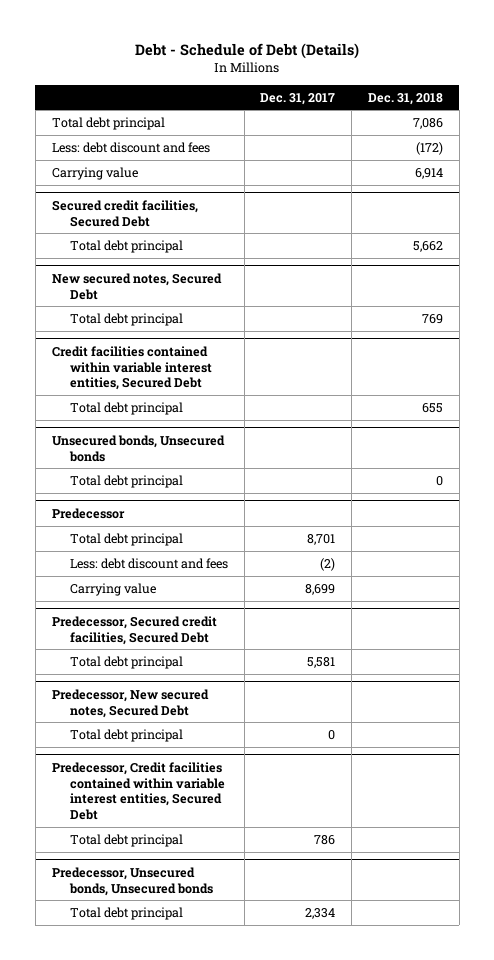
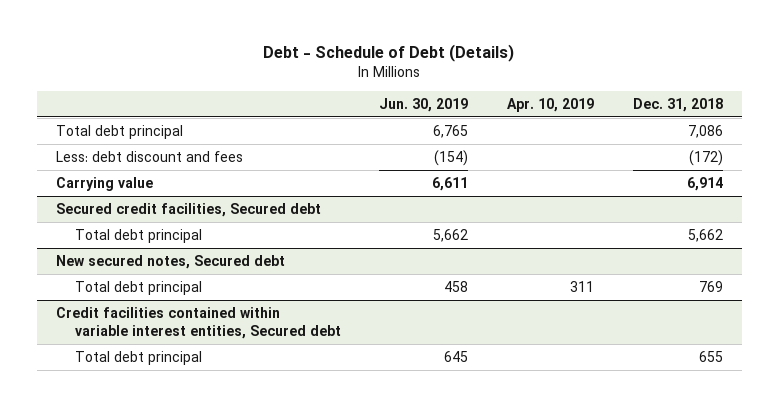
- | Dec. 31, 2017 | Dec. 31, 2018
+ | Jun. 30, 2019 | Apr. 10, 2019 | Dec. 31, 2018
- Secured credit facilities, Secured Debt
+ Secured credit facilities, Secured debt
- New secured notes, Secured Debt
+ New secured notes, Secured debt
- Credit facilities contained within variable interest entities, Secured Debt
+ Credit facilities contained within variable interest entities, Secured debt
- Unsecured bonds, Unsecured bonds
- Total debt principal | | 0
- Predecessor
- Total debt principal | 8,701 |
- Less: debt discount and fees | (2) |
- Carrying value | 8,699 |
- Predecessor, Secured credit facilities, Secured Debt
- Total debt principal | 5,581 |
- Predecessor, New secured notes, Secured Debt
- Total debt principal | 0 |
- Predecessor, Credit facilities contained within variable interest entities, Secured Debt
- Total debt principal | 786 |
- Predecessor, Unsecured bonds, Unsecured bonds
- Total debt principal | 2,334 |

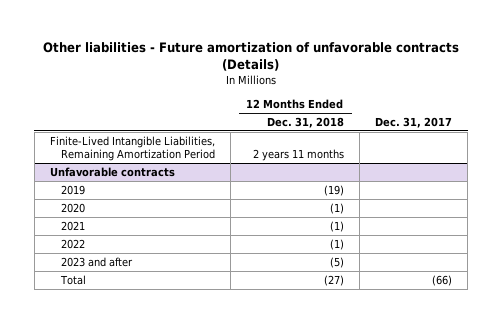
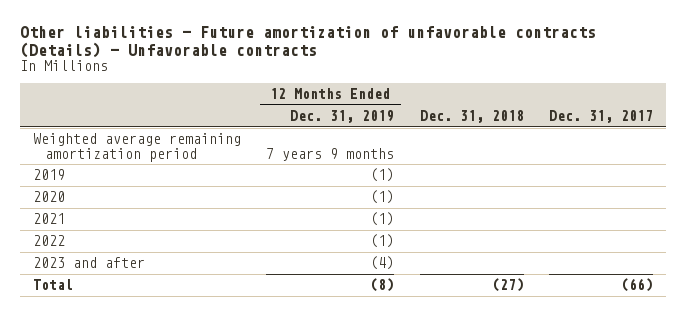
- Other liabilities - Future amortization of unfavorable contracts (Details)
+ Other liabilities - Future amortization of unfavorable contracts (Details) - Unfavorable contracts
- | 12 Months Ended Dec. 31, 2018 | Dec. 31, 2017
+ | 12 Months Ended Dec. 31, 2019 | Dec. 31, 2018 | Dec. 31, 2017
- Finite-Lived Intangible Liabilities, Remaining Amortization Period | 2 years 11 months |
- Unfavorable contracts
- 2019 | (19) |
- 2020 | (1) |
- 2021 | (1) |
- 2022 | (1) |
- 2023 and after | (5) |
- Total | (27) | (66)
+ Weighted average remaining amortization period | 7 years 9 months | |
+ 2019 | (1) | |
+ 2020 | (1) | |
+ 2021 | (1) | |
+ 2022 | (1) | |
+ 2023 and after | (4) | |
+ Total | (8) | (27) | (66)

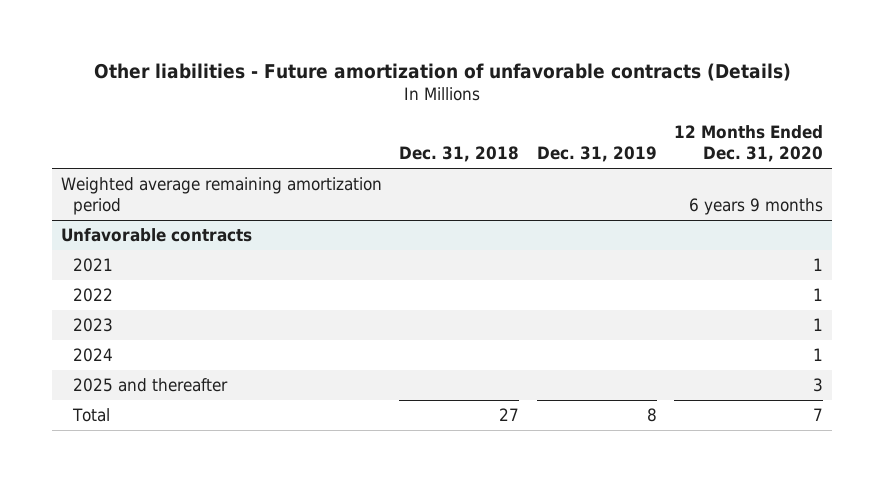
- Other liabilities - Future amortization of unfavorable contracts (Details) - Unfavorable contracts
+ Other liabilities - Future amortization of unfavorable contracts (Details)
- | 12 Months Ended Dec. 31, 2019 | Dec. 31, 2018 | Dec. 31, 2017
+ | Dec. 31, 2018 | Dec. 31, 2019 | 12 Months Ended Dec. 31, 2020
- 2019 | (1) | |
- 2020 | (1) | |
- 2021 | (1) | |
- 2022 | (1) | |
- 2023 and after | (4) | |
- Total | (8) | (27) | (66)
+ Unfavorable contracts
+ 2021 | | | 1
+ 2022 | | | 1
+ 2023 | | | 1
+ 2024 | | | 1
+ 2025 and thereafter | | | 3
+ Total | 27 | 8 | 7

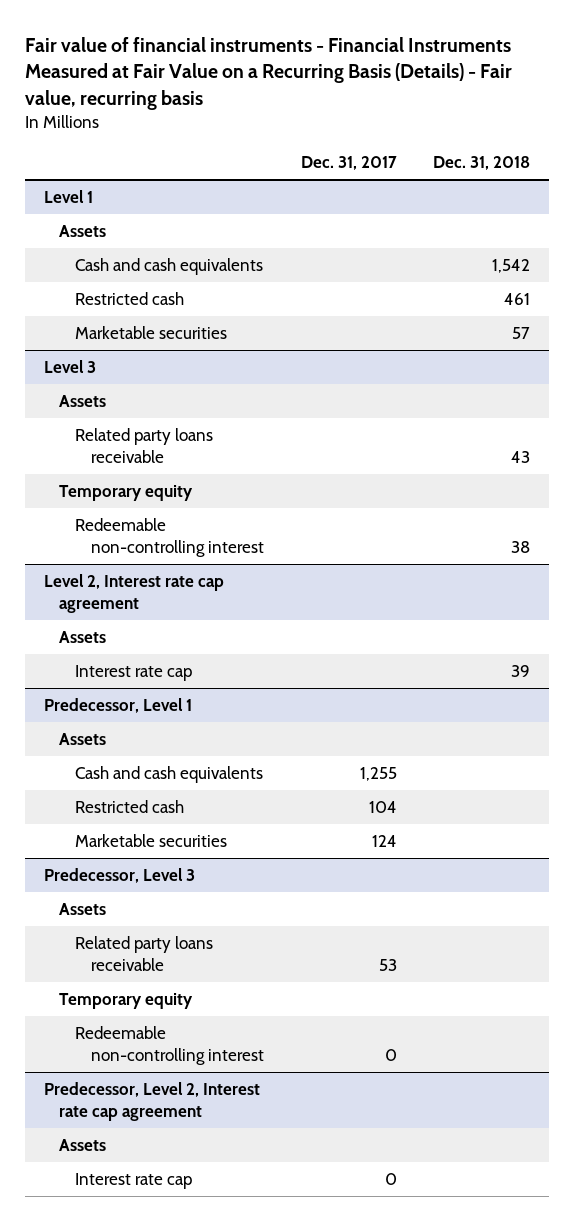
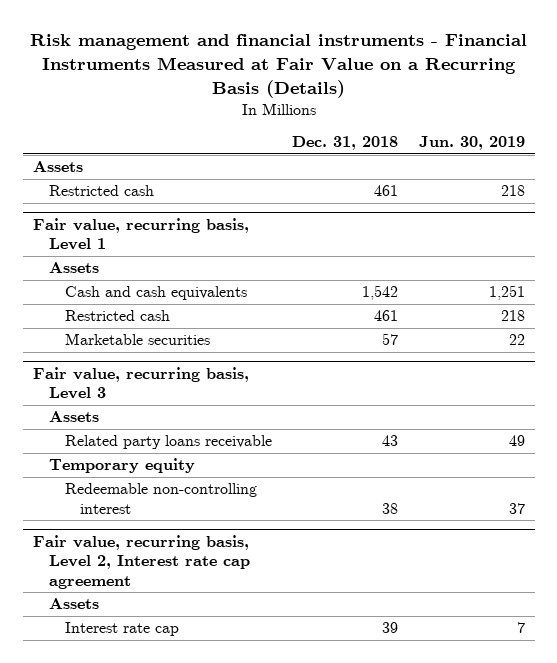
- Fair value of financial instruments - Financial Instruments Measured at Fair Value on a Recurring Basis (Details) - Fair value, recurring basis
+ Risk management and financial instruments - Financial Instruments Measured at Fair Value on a Recurring Basis (Details)
- | Dec. 31, 2017 | Dec. 31, 2018
+ | Dec. 31, 2018 | Jun. 30, 2019
- Level 1
+ Assets
+ Restricted cash | 461 | 218
+ Fair value, recurring basis, Level 1
- Level 3
+ Fair value, recurring basis, Level 3
- Level 2, Interest rate cap agreement
+ Fair value, recurring basis, Level 2, Interest rate cap agreement
- Predecessor, Level 1
- Assets
- Cash and cash equivalents | 1,255 |
- Restricted cash | 104 |
- Marketable securities | 124 |
- Predecessor, Level 3
- Assets
- Related party loans receivable | 53 |
- Temporary equity
- Redeemable non-controlling interest | 0 |
- Predecessor, Level 2, Interest rate cap agreement
- Assets
- Interest rate cap | 0 |

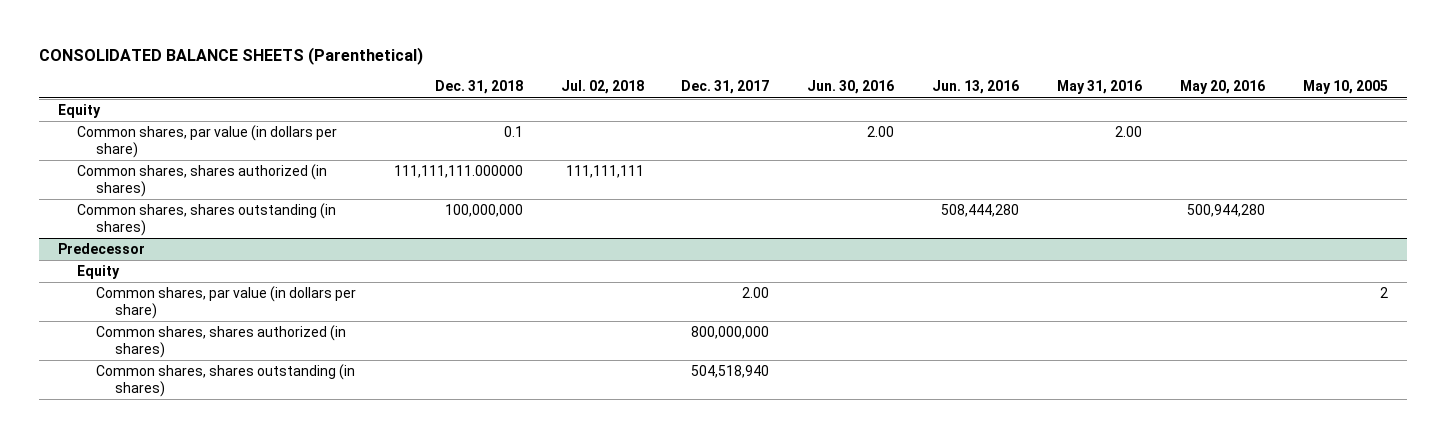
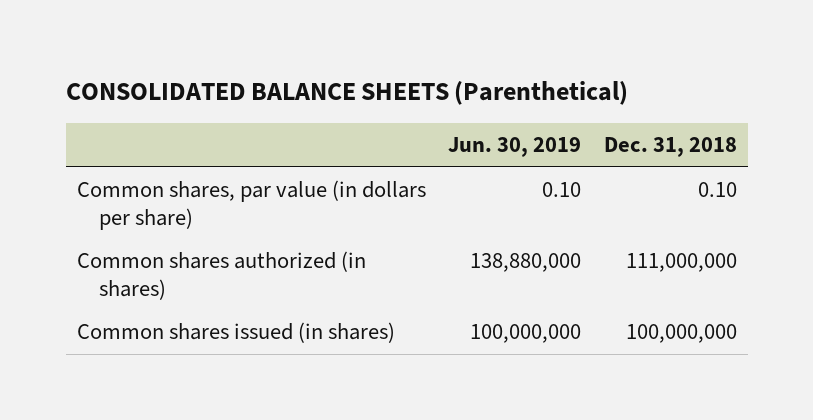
- | Dec. 31, 2018 | Jul. 02, 2018 | Dec. 31, 2017 | Jun. 30, 2016 | Jun. 13, 2016 | May 31, 2016 | May 20, 2016 | May 10, 2005
+ | Jun. 30, 2019 | Dec. 31, 2018
- Equity
- Common shares, par value (in dollars per share) | 0.1 | | | 2.00 | | 2.00 | |
- Common shares, shares authorized (in shares) | 111,111,111.000000 | 111,111,111 | | | | | |
- Common shares, shares outstanding (in shares) | 100,000,000 | | | | 508,444,280 | | 500,944,280 |
- Predecessor
- Equity
- Common shares, par value (in dollars per share) | | | 2.00 | | | | | 2
- Common shares, shares authorized (in shares) | | | 800,000,000 | | | | |
- Common shares, shares outstanding (in shares) | | | 504,518,940 | | | | |
+ Common shares, par value (in dollars per share) | 0.10 | 0.10
+ Common shares authorized (in shares) | 138,880,000 | 111,000,000
+ Common shares issued (in shares) | 100,000,000 | 100,000,000

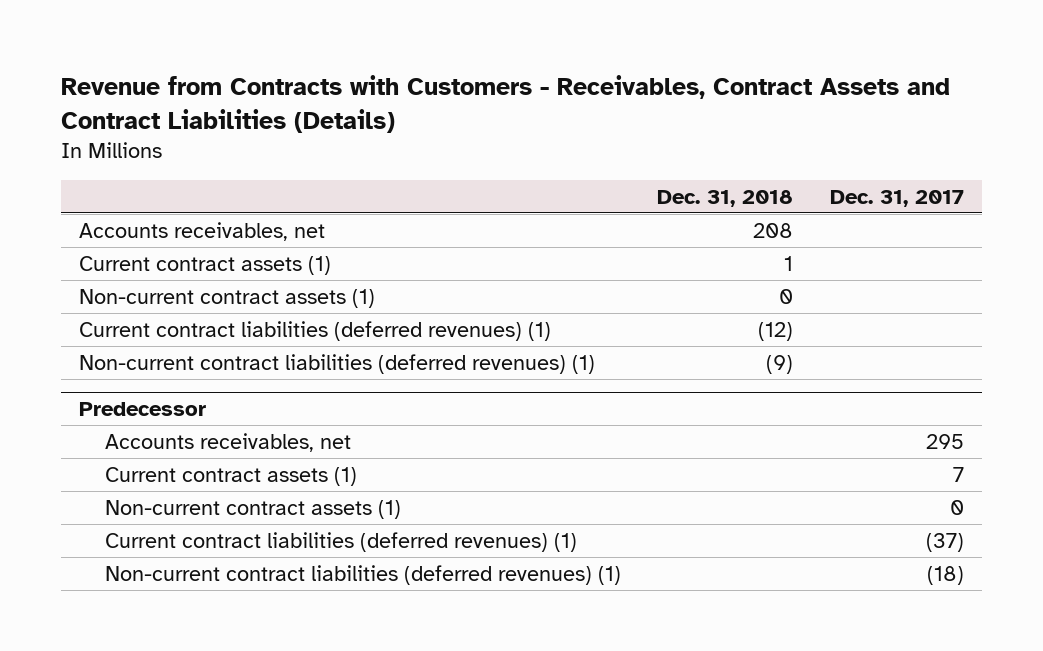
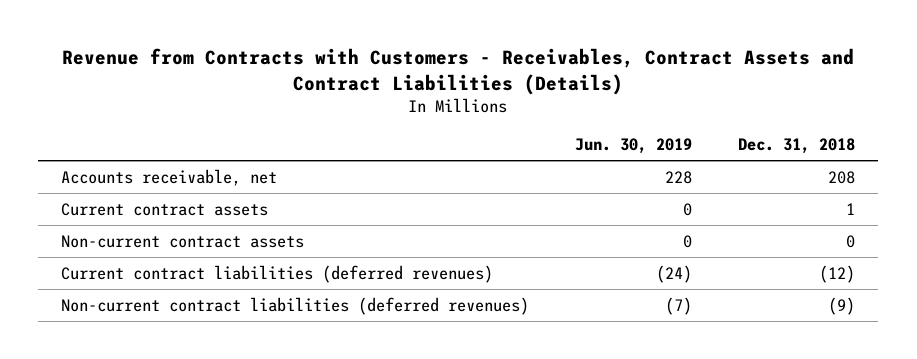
- | Dec. 31, 2018 | Dec. 31, 2017
+ | Jun. 30, 2019 | Dec. 31, 2018
- Accounts receivables, net | 208 |
- Current contract assets (1) | 1 |
- Non-current contract assets (1) | 0 |
- Current contract liabilities (deferred revenues) (1) | (12) |
- Non-current contract liabilities (deferred revenues) (1) | (9) |
- Predecessor
- Accounts receivables, net | | 295
- Current contract assets (1) | | 7
- Non-current contract assets (1) | | 0
- Current contract liabilities (deferred revenues) (1) | | (37)
- Non-current contract liabilities (deferred revenues) (1) | | (18)
+ Accounts receivable, net | 228 | 208
+ Current contract assets | 0 | 1
+ Non-current contract assets | 0 | 0
+ Current contract liabilities (deferred revenues) | (24) | (12)
+ Non-current contract liabilities (deferred revenues) | (7) | (9)

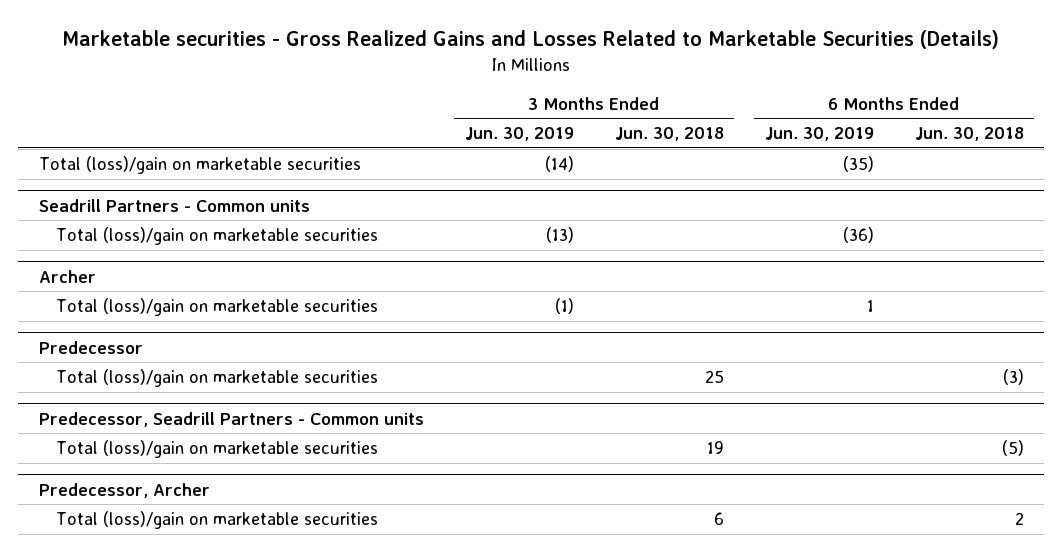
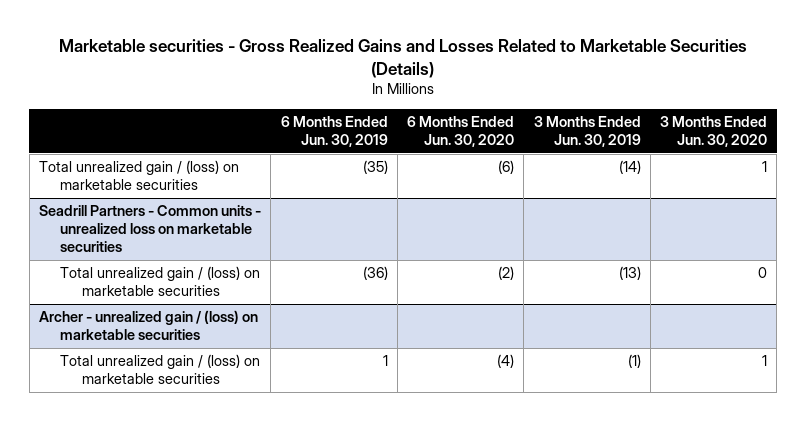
- | 3 Months Ended Jun. 30, 2019 | 3 Months Ended Jun. 30, 2018 | 6 Months Ended Jun. 30, 2019 | 6 Months Ended Jun. 30, 2018
+ | 6 Months Ended Jun. 30, 2019 | 6 Months Ended Jun. 30, 2020 | 3 Months Ended Jun. 30, 2019 | 3 Months Ended Jun. 30, 2020
- Total (loss)/gain on marketable securities | (14) | | (35) |
- Seadrill Partners - Common units
- Total (loss)/gain on marketable securities | (13) | | (36) |
- Archer
- Total (loss)/gain on marketable securities | (1) | | 1 |
- Predecessor
- Total (loss)/gain on marketable securities | | 25 | | (3)
- Predecessor, Seadrill Partners - Common units
- Total (loss)/gain on marketable securities | | 19 | | (5)
- Predecessor, Archer
- Total (loss)/gain on marketable securities | | 6 | | 2
+ Total unrealized gain / (loss) on marketable securities | (35) | (6) | (14) | 1
+ Seadrill Partners - Common units - unrealized loss on marketable securities
+ Total unrealized gain / (loss) on marketable securities | (36) | (2) | (13) | 0
+ Archer - unrealized gain / (loss) on marketable securities
+ Total unrealized gain / (loss) on marketable securities | 1 | (4) | (1) | 1

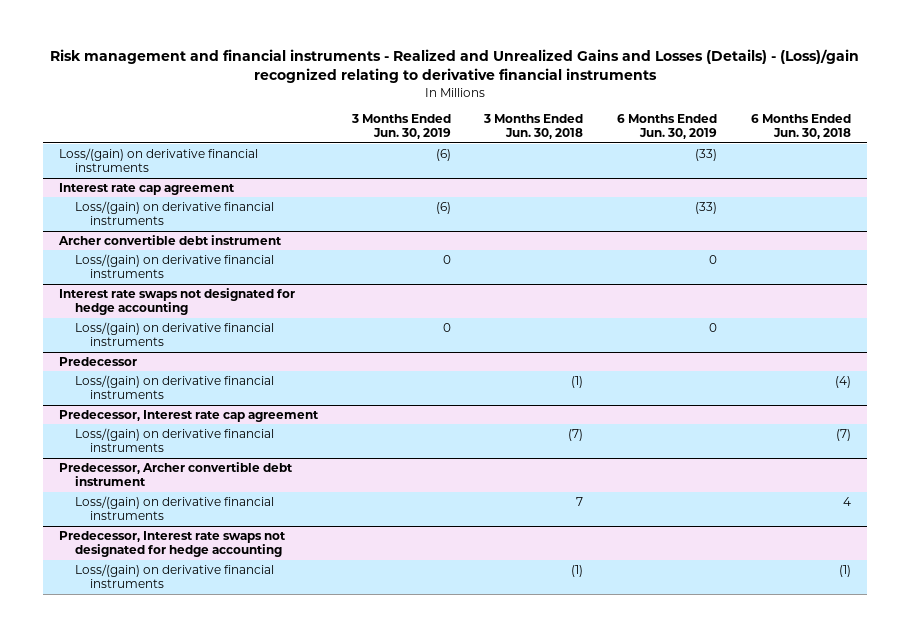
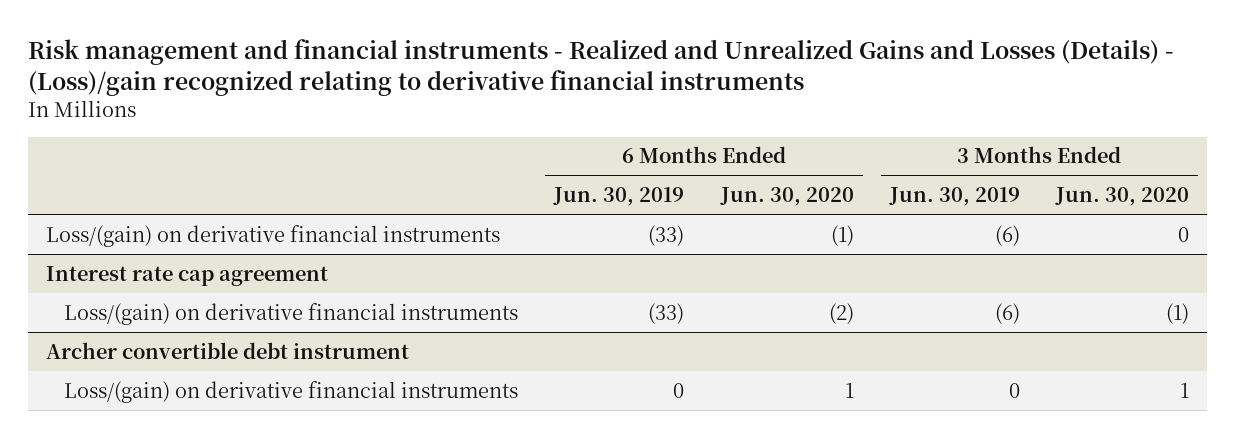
- | 3 Months Ended Jun. 30, 2019 | 3 Months Ended Jun. 30, 2018 | 6 Months Ended Jun. 30, 2019 | 6 Months Ended Jun. 30, 2018
+ | 6 Months Ended Jun. 30, 2019 | 6 Months Ended Jun. 30, 2020 | 3 Months Ended Jun. 30, 2019 | 3 Months Ended Jun. 30, 2020
- Interest rate swaps not designated for hedge accounting
- Loss/(gain) on derivative financial instruments | 0 | | 0 |
- Predecessor
- Loss/(gain) on derivative financial instruments | | (1) | | (4)
- Predecessor, Interest rate cap agreement
- Loss/(gain) on derivative financial instruments | | (7) | | (7)
- Predecessor, Archer convertible debt instrument
- Loss/(gain) on derivative financial instruments | | 7 | | 4
- Predecessor, Interest rate swaps not designated for hedge accounting
- Loss/(gain) on derivative financial instruments | | (1) | | (1)

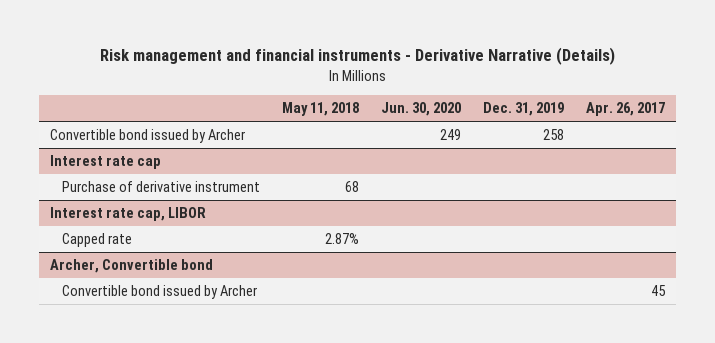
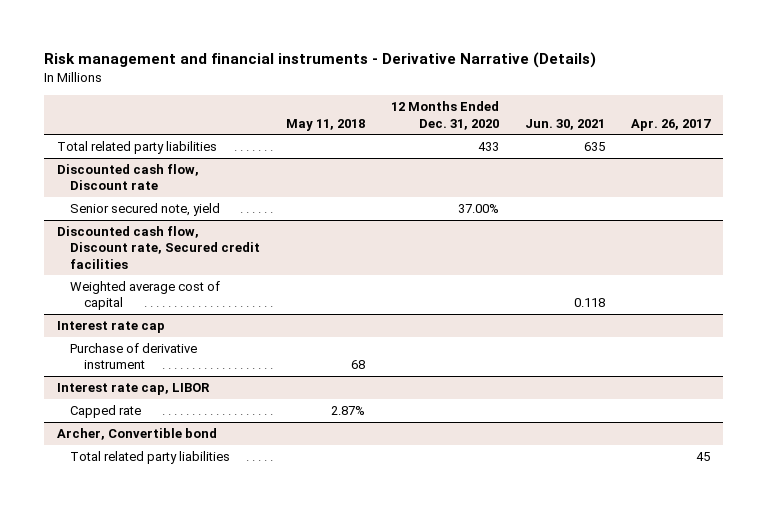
- | May 11, 2018 | Jun. 30, 2020 | Dec. 31, 2019 | Apr. 26, 2017
+ | May 11, 2018 | 12 Months Ended Dec. 31, 2020 | Jun. 30, 2021 | Apr. 26, 2017
- Convertible bond issued by Archer | | 249 | 258 |
+ Total related party liabilities | | 433 | 635 |
+ Discounted cash flow, Discount rate
+ Senior secured note, yield | | 37.00% | |
+ Discounted cash flow, Discount rate, Secured credit facilities
+ Weighted average cost of capital | | | 0.118 |
@ Archer, Convertible bond
- Convertible bond issued by Archer | | | | 45
+ Total related party liabilities | | | | 45

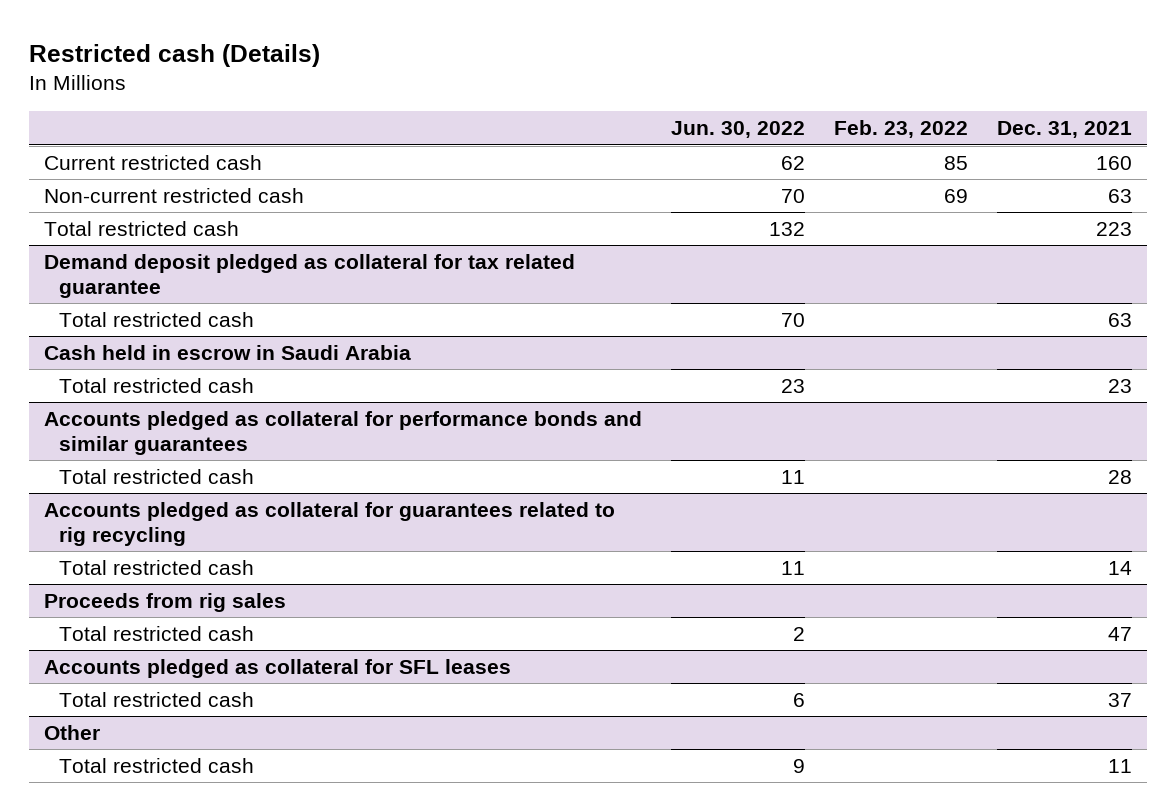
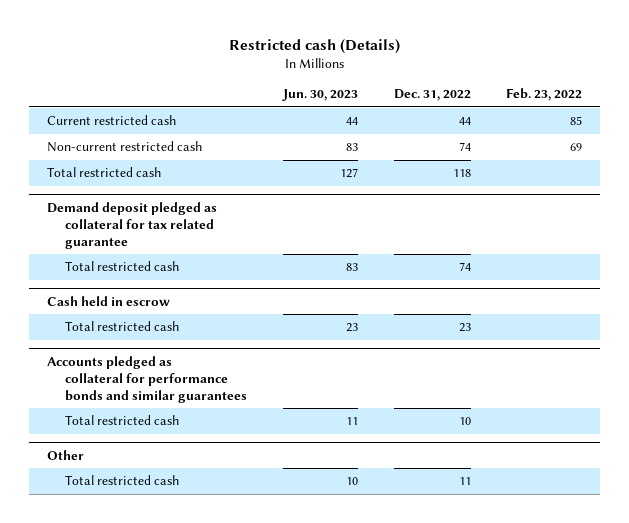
- | Jun. 30, 2022 | Feb. 23, 2022 | Dec. 31, 2021
+ | Jun. 30, 2023 | Dec. 31, 2022 | Feb. 23, 2022
- Cash held in escrow in Saudi Arabia
+ Cash held in escrow
- Accounts pledged as collateral for guarantees related to rig recycling
- Total restricted cash | 11 | | 14
- Proceeds from rig sales
- Total restricted cash | 2 | | 47
- Accounts pledged as collateral for SFL leases
- Total restricted cash | 6 | | 37

